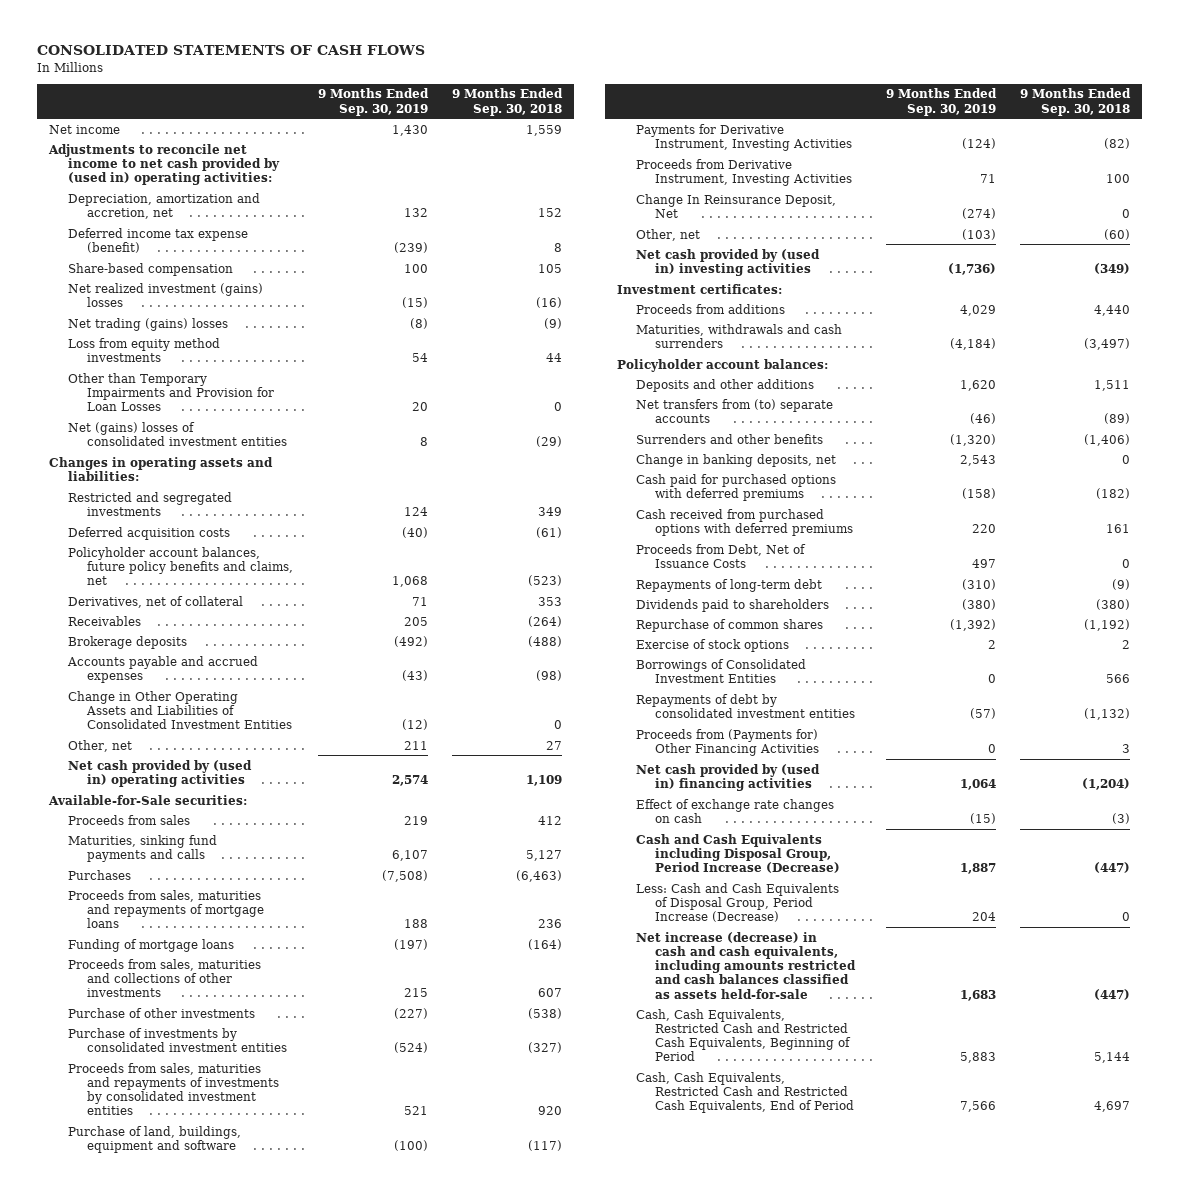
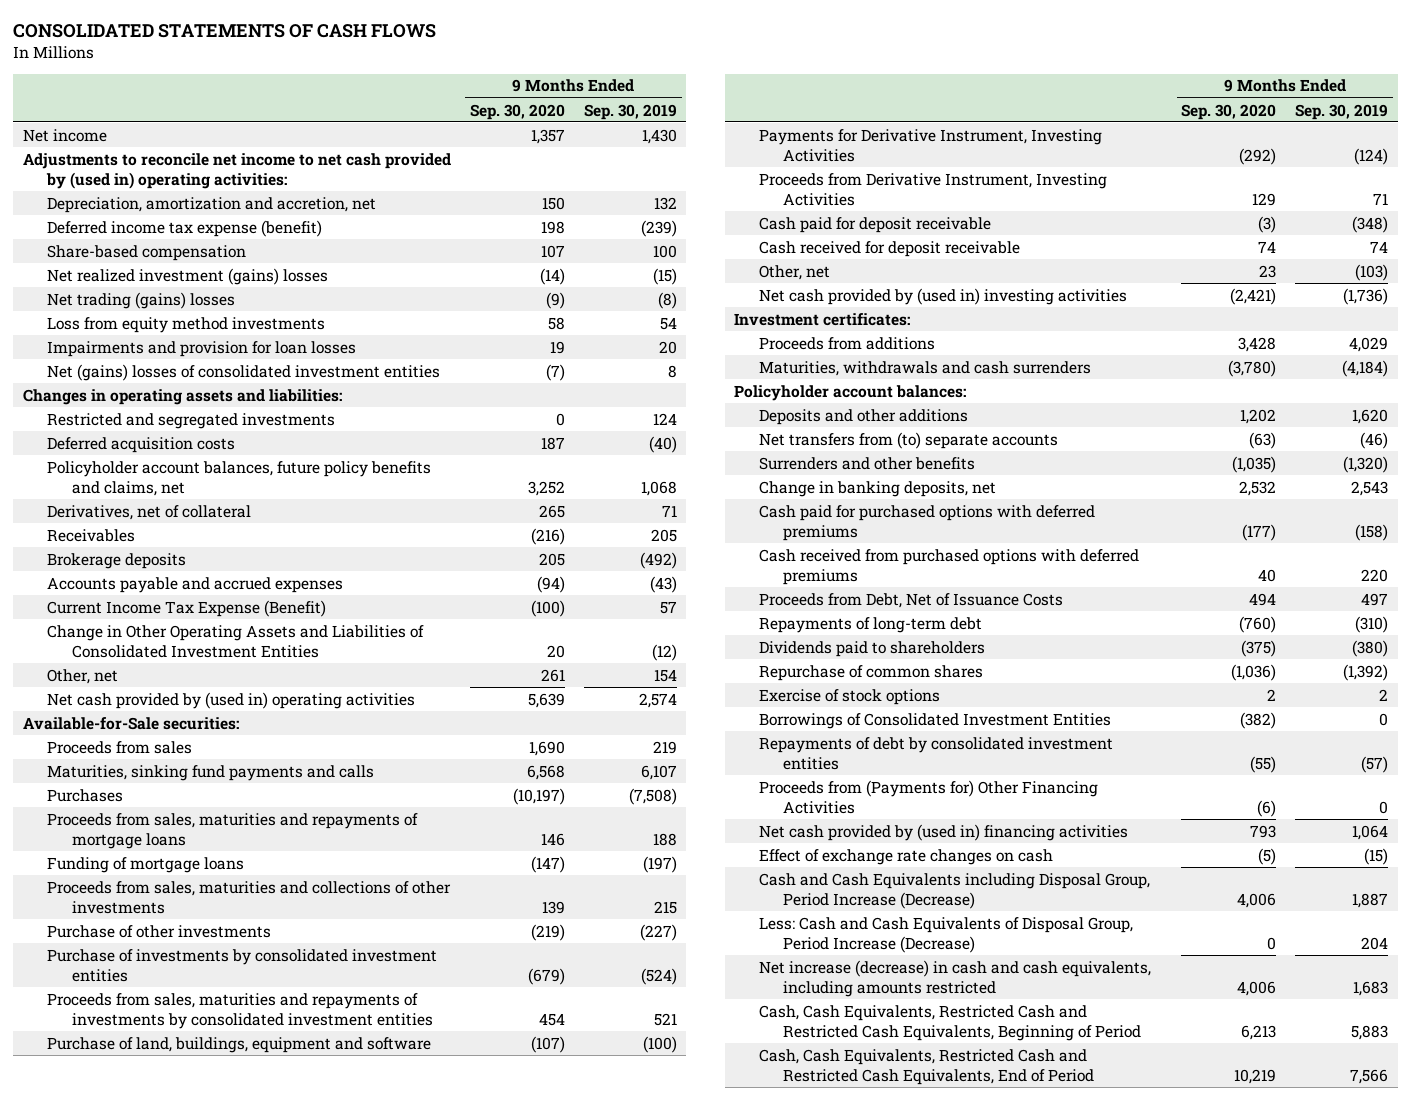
- | 9 Months Ended Sep. 30, 2019 | 9 Months Ended Sep. 30, 2018
+ | 9 Months Ended Sep. 30, 2020 | 9 Months Ended Sep. 30, 2019
- Other than Temporary Impairments and Provision for Loan Losses | 20 | 0
+ Impairments and provision for loan losses | 19 | 20
+ Current Income Tax Expense (Benefit) | (100) | 57
- Other, net | 211 | 27
+ Other, net | 261 | 154
- Change In Reinsurance Deposit, Net | (274) | 0
+ Cash paid for deposit receivable | (3) | (348)
+ Cash received for deposit receivable | 74 | 74
- Net increase (decrease) in cash and cash equivalents, including amounts restricted and cash balances classified as assets held-for-sale | 1,683 | (447)
+ Net increase (decrease) in cash and cash equivalents, including amounts restricted | 4,006 | 1,683

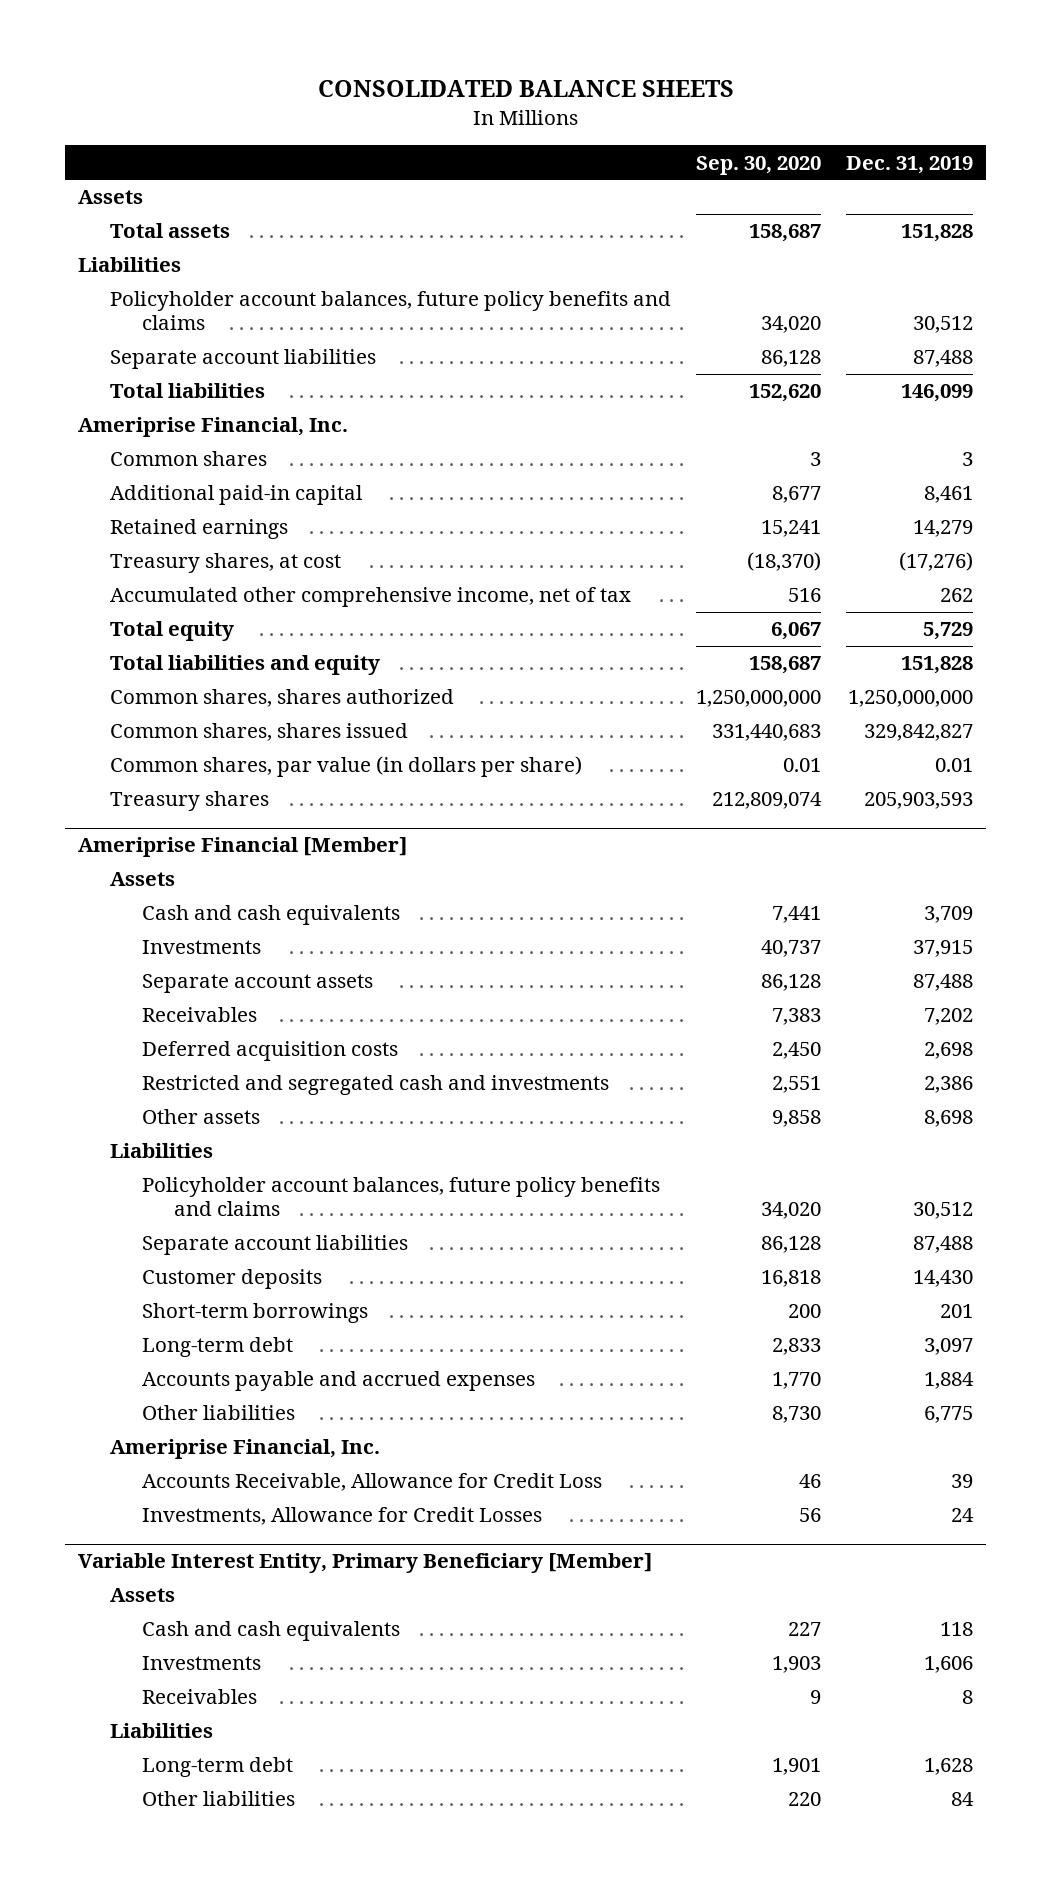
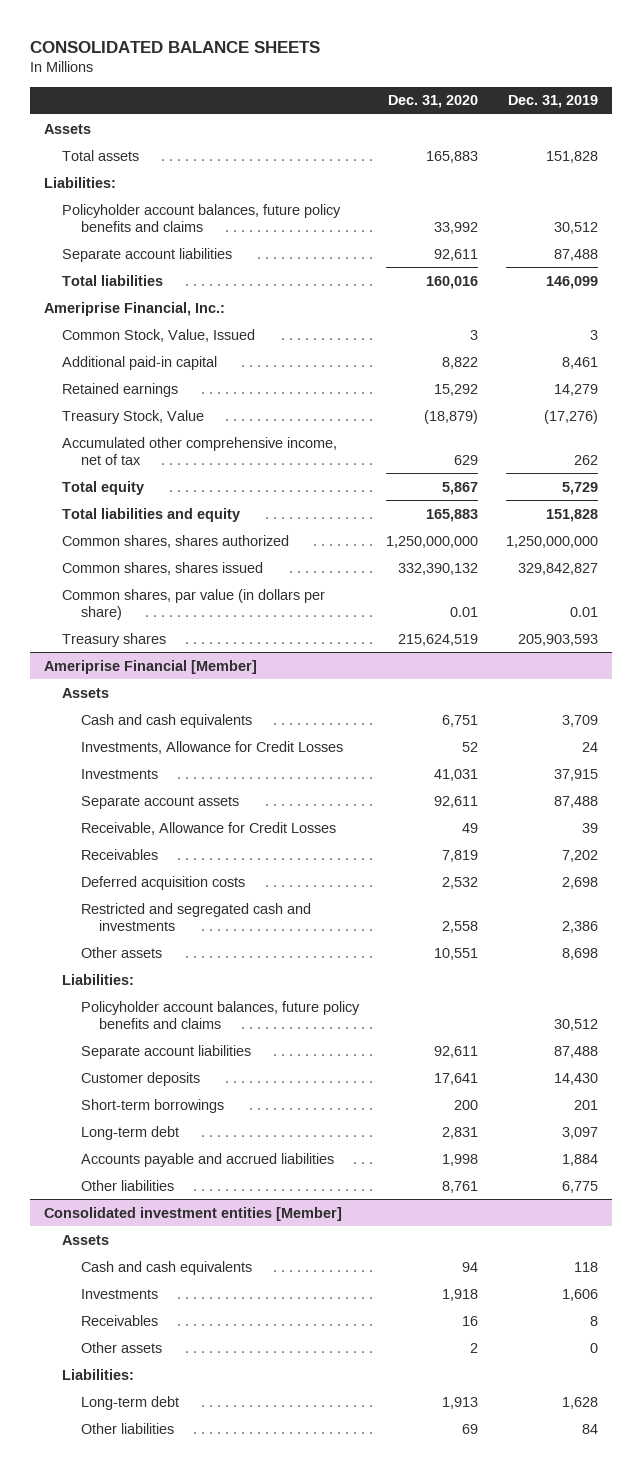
- | Sep. 30, 2020 | Dec. 31, 2019
+ | Dec. 31, 2020 | Dec. 31, 2019
- Liabilities
+ Liabilities:
- Ameriprise Financial, Inc.
- Common shares | 3 | 3
+ Ameriprise Financial, Inc.:
+ Common Stock, Value, Issued | 3 | 3
- Treasury shares, at cost | (18,370) | (17,276)
+ Treasury Stock, Value | (18,879) | (17,276)
@ Ameriprise Financial [Member]
moved up: Investments, Allowance for Credit Losses | 52 | 24
+ Receivable, Allowance for Credit Losses | 49 | 39
- Liabilities
+ Liabilities:
- Accounts payable and accrued expenses | 1,770 | 1,884
+ Accounts payable and accrued liabilities | 1,998 | 1,884
- Ameriprise Financial, Inc.
- Accounts Receivable, Allowance for Credit Loss | 46 | 39
- Variable Interest Entity, Primary Beneficiary [Member]
+ Consolidated investment entities [Member]
- Liabilities
+ Other assets | 2 | 0
+ Liabilities:

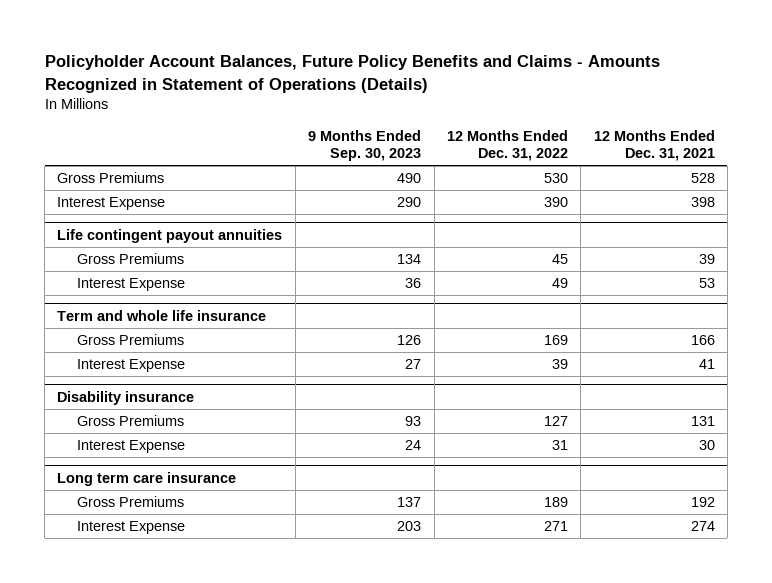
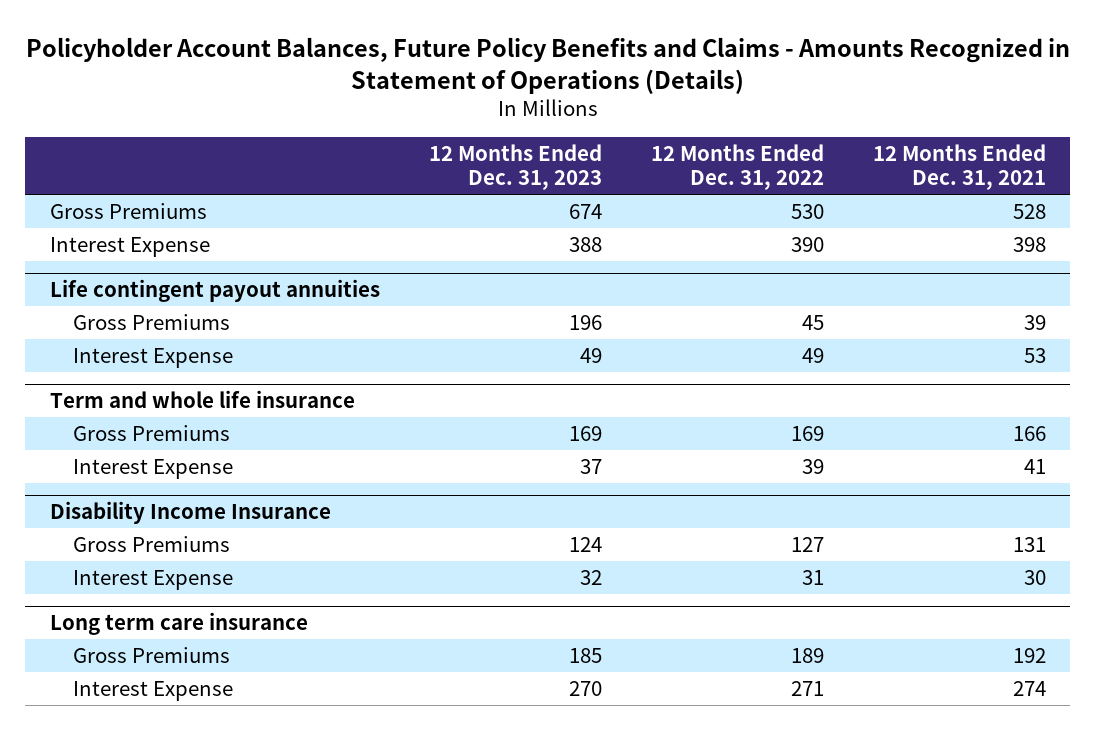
- | 9 Months Ended Sep. 30, 2023 | 12 Months Ended Dec. 31, 2022 | 12 Months Ended Dec. 31, 2021
+ | 12 Months Ended Dec. 31, 2023 | 12 Months Ended Dec. 31, 2022 | 12 Months Ended Dec. 31, 2021
- Disability insurance
+ Disability Income Insurance

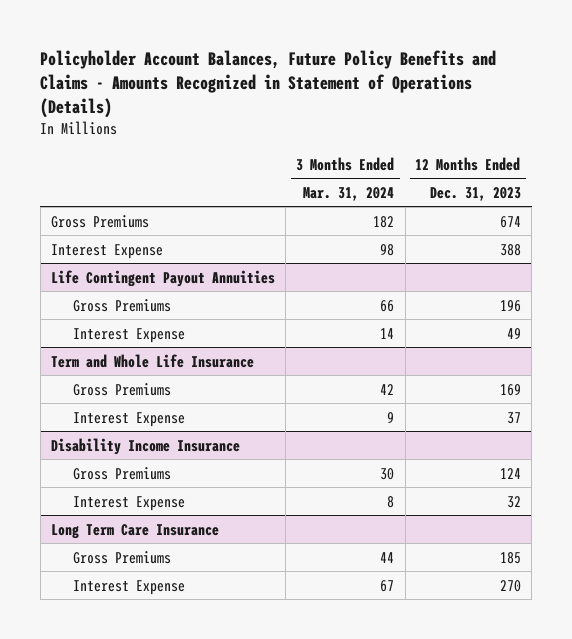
- | 12 Months Ended Dec. 31, 2023 | 12 Months Ended Dec. 31, 2022 | 12 Months Ended Dec. 31, 2021
+ | 3 Months Ended Mar. 31, 2024 | 12 Months Ended Dec. 31, 2023
- Life contingent payout annuities
+ Life Contingent Payout Annuities
- Term and whole life insurance
+ Term and Whole Life Insurance
- Long term care insurance
+ Long Term Care Insurance

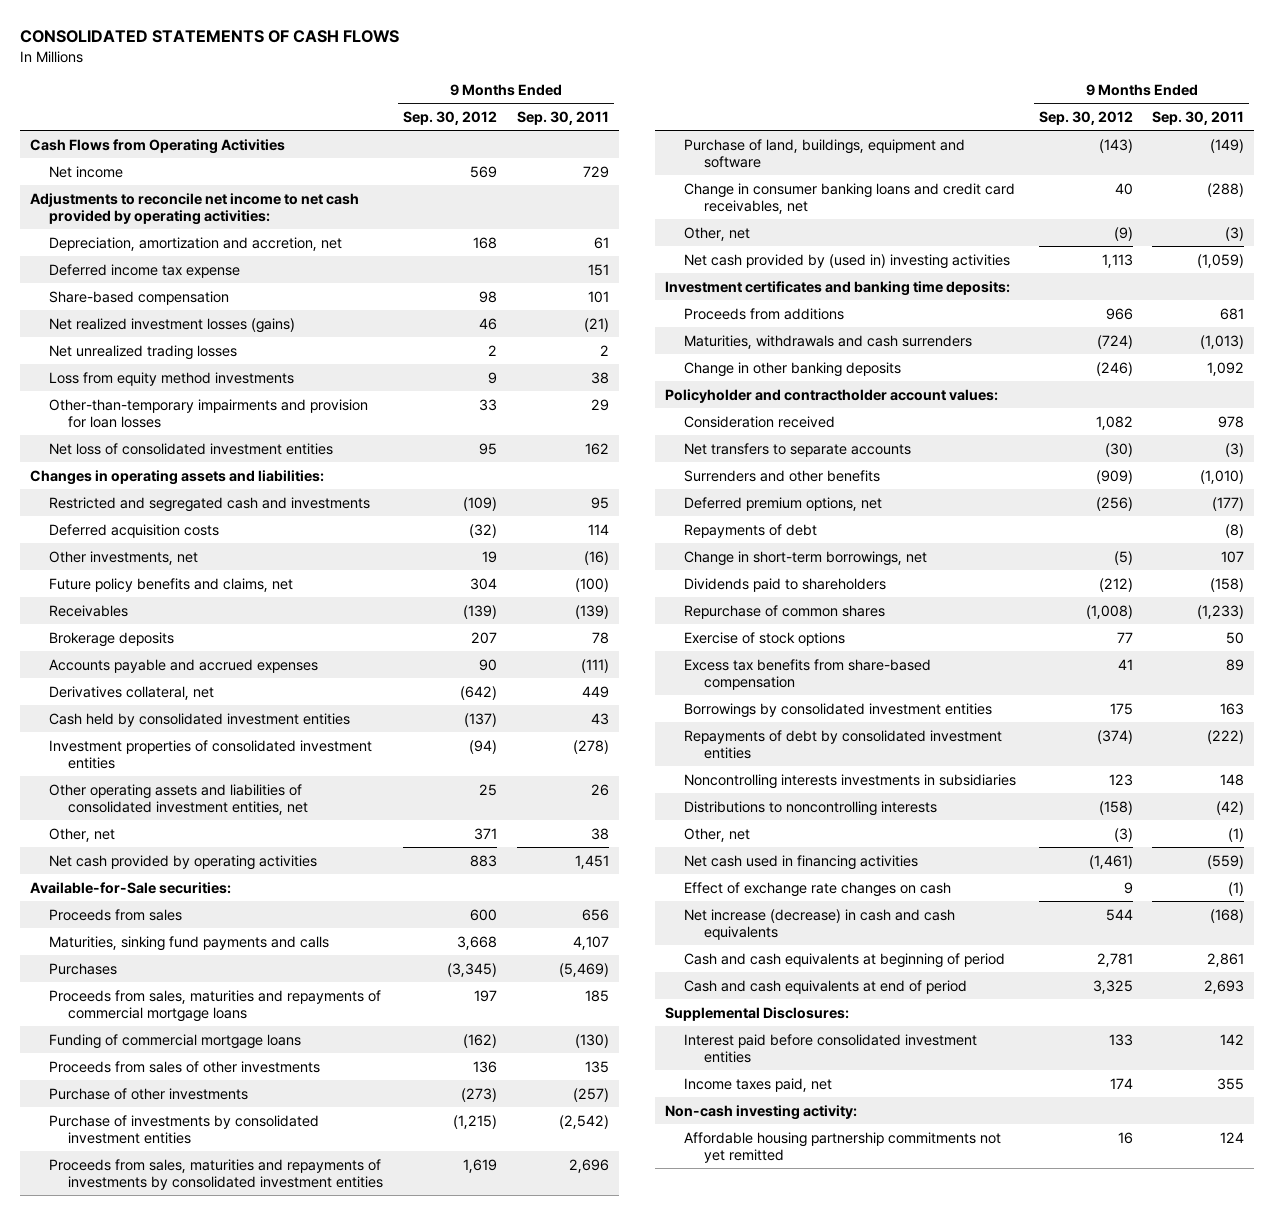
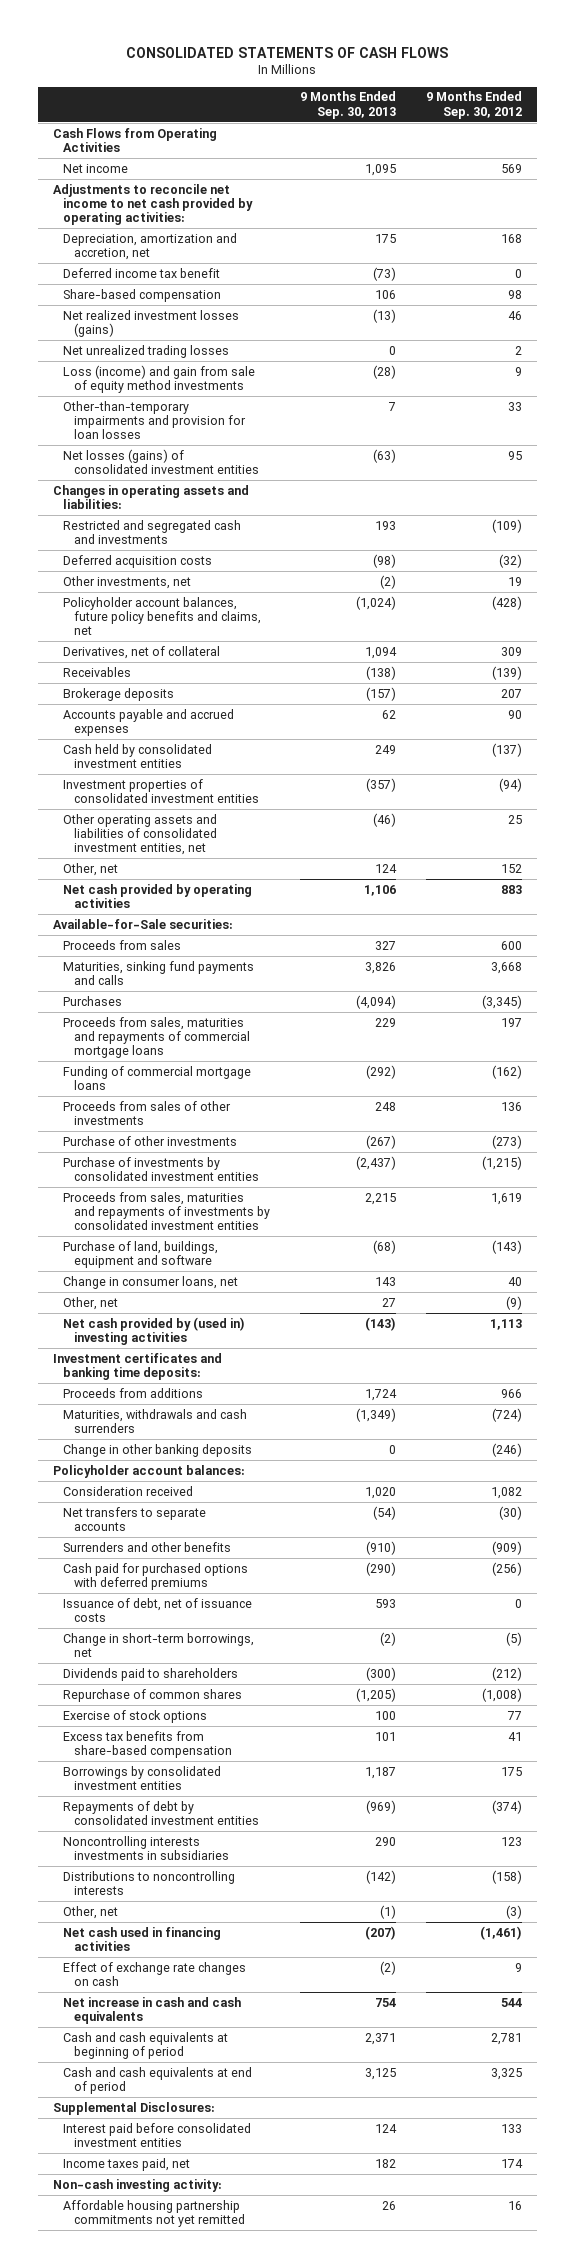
- | 9 Months Ended Sep. 30, 2012 | 9 Months Ended Sep. 30, 2011
+ | 9 Months Ended Sep. 30, 2013 | 9 Months Ended Sep. 30, 2012
- Deferred income tax expense | | 151
+ Deferred income tax benefit | (73) | 0
- Loss from equity method investments | 9 | 38
+ Loss (income) and gain from sale of equity method investments | (28) | 9
- Net loss of consolidated investment entities | 95 | 162
+ Net losses (gains) of consolidated investment entities | (63) | 95
- Future policy benefits and claims, net | 304 | (100)
+ Policyholder account balances, future policy benefits and claims, net | (1,024) | (428)
+ Derivatives, net of collateral | 1,094 | 309
- Derivatives collateral, net | (642) | 449
- Other, net | 371 | 38
+ Other, net | 124 | 152
- Change in consumer banking loans and credit card receivables, net | 40 | (288)
+ Change in consumer loans, net | 143 | 40
- Policyholder and contractholder account values:
+ Policyholder account balances:
- Deferred premium options, net | (256) | (177)
- Repayments of debt | | (8)
+ Cash paid for purchased options with deferred premiums | (290) | (256)
+ Issuance of debt, net of issuance costs | 593 | 0
- Net increase (decrease) in cash and cash equivalents | 544 | (168)
+ Net increase in cash and cash equivalents | 754 | 544

